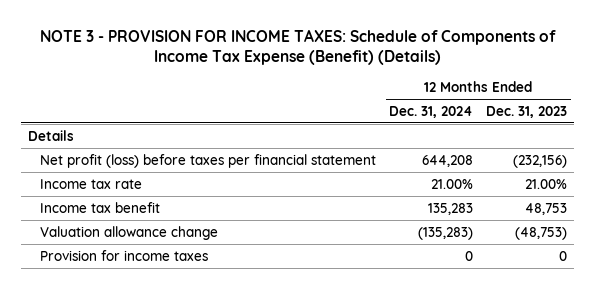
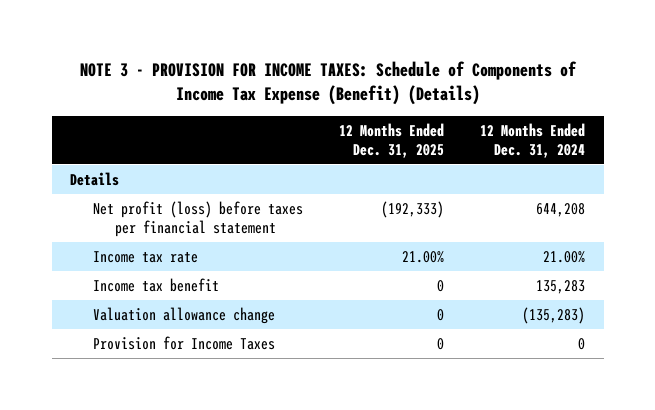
- | 12 Months Ended Dec. 31, 2024 | 12 Months Ended Dec. 31, 2023
+ | 12 Months Ended Dec. 31, 2025 | 12 Months Ended Dec. 31, 2024
- Provision for income taxes | 0 | 0
+ Provision for Income Taxes | 0 | 0

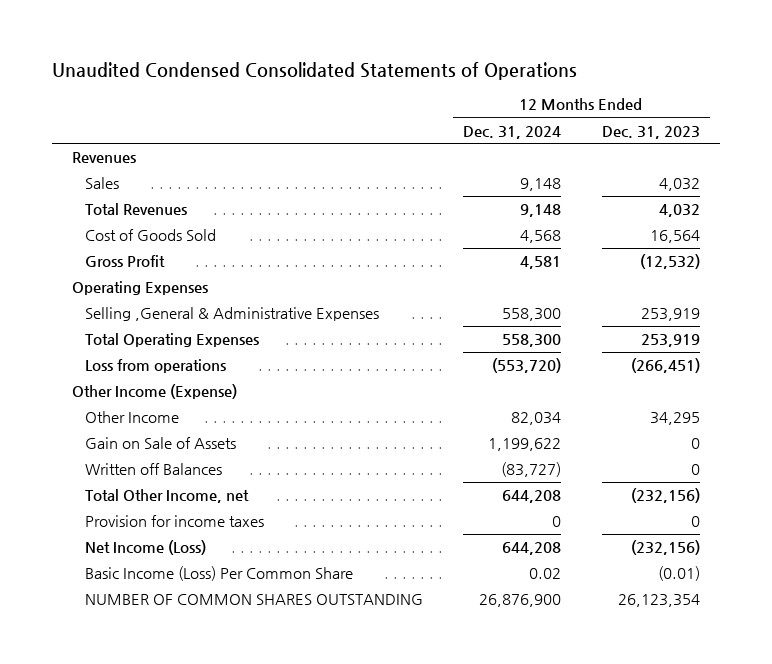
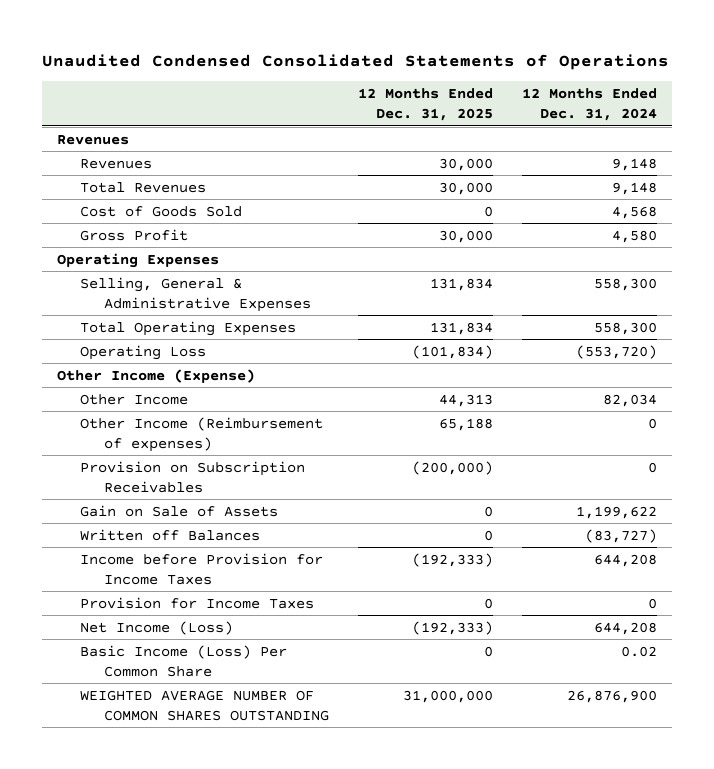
- | 12 Months Ended Dec. 31, 2024 | 12 Months Ended Dec. 31, 2023
+ | 12 Months Ended Dec. 31, 2025 | 12 Months Ended Dec. 31, 2024
- Sales | 9,148 | 4,032
+ Revenues | 30,000 | 9,148
- Gross Profit | 4,581 | (12,532)
+ Gross Profit | 30,000 | 4,580
- Selling ,General & Administrative Expenses | 558,300 | 253,919
+ Selling, General & Administrative Expenses | 131,834 | 558,300
- Loss from operations | (553,720) | (266,451)
+ Operating Loss | (101,834) | (553,720)
+ Other Income (Reimbursement of expenses) | 65,188 | 0
+ Provision on Subscription Receivables | (200,000) | 0
- Total Other Income, net | 644,208 | (232,156)
- Provision for income taxes | 0 | 0
+ Income before Provision for Income Taxes | (192,333) | 644,208
+ Provision for Income Taxes | 0 | 0
- NUMBER OF COMMON SHARES OUTSTANDING | 26,876,900 | 26,123,354
+ WEIGHTED AVERAGE NUMBER OF COMMON SHARES OUTSTANDING | 31,000,000 | 26,876,900

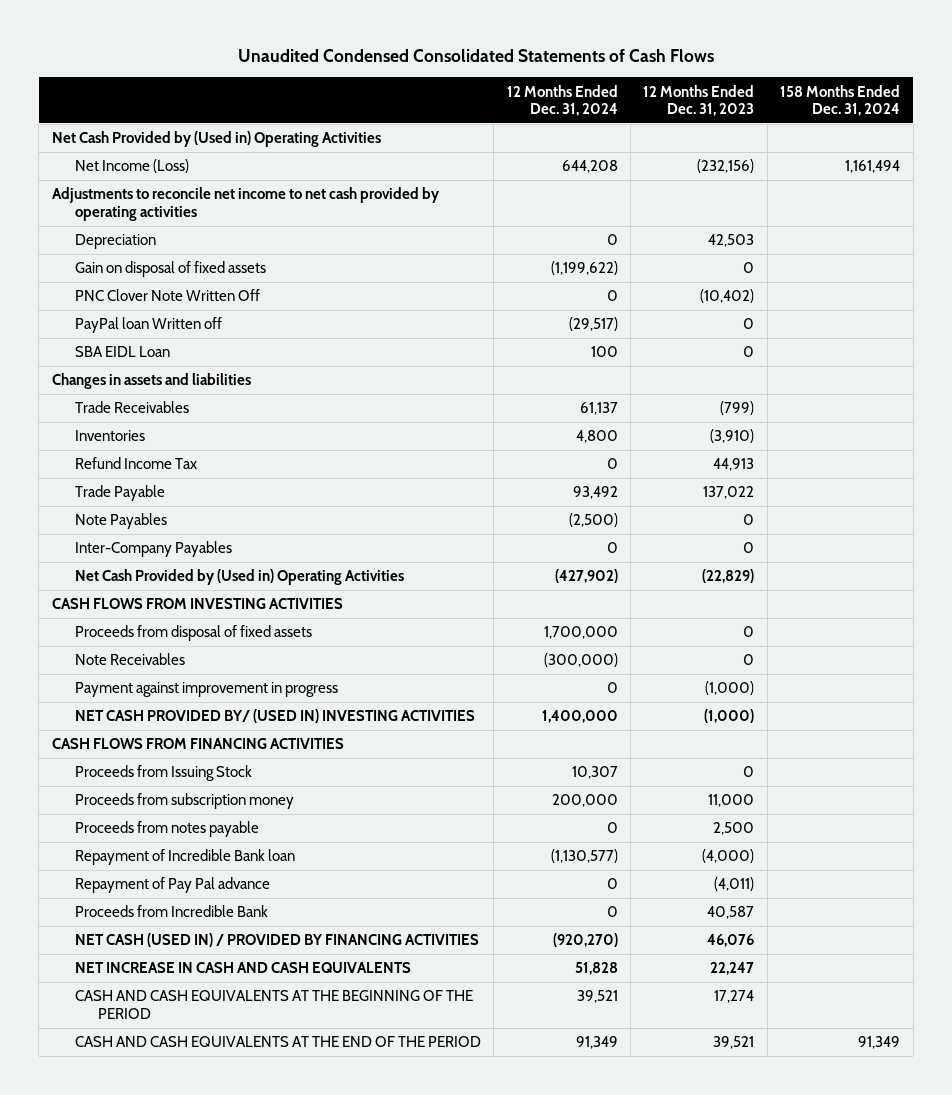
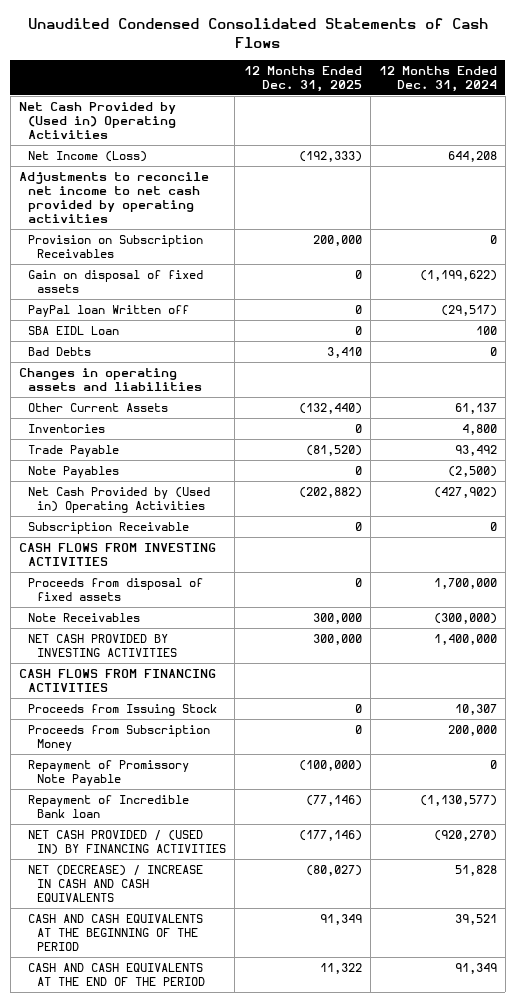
- | 12 Months Ended Dec. 31, 2024 | 12 Months Ended Dec. 31, 2023 | 158 Months Ended Dec. 31, 2024
+ | 12 Months Ended Dec. 31, 2025 | 12 Months Ended Dec. 31, 2024
- Depreciation | 0 | 42,503 |
+ Provision on Subscription Receivables | 200,000 | 0
- PNC Clover Note Written Off | 0 | (10,402) |
- Changes in assets and liabilities
- Trade Receivables | 61,137 | (799) |
+ Bad Debts | 3,410 | 0
+ Changes in operating assets and liabilities
+ Other Current Assets | (132,440) | 61,137
- Refund Income Tax | 0 | 44,913 |
- Inter-Company Payables | 0 | 0 |
+ Subscription Receivable | 0 | 0
- Payment against improvement in progress | 0 | (1,000) |
- NET CASH PROVIDED BY/ (USED IN) INVESTING ACTIVITIES | 1,400,000 | (1,000) |
+ NET CASH PROVIDED BY INVESTING ACTIVITIES | 300,000 | 1,400,000
- Proceeds from subscription money | 200,000 | 11,000 |
- Proceeds from notes payable | 0 | 2,500 |
+ Proceeds from Subscription Money | 0 | 200,000
+ Repayment of Promissory Note Payable | (100,000) | 0
- Repayment of Pay Pal advance | 0 | (4,011) |
- Proceeds from Incredible Bank | 0 | 40,587 |
- NET CASH (USED IN) / PROVIDED BY FINANCING ACTIVITIES | (920,270) | 46,076 |
- NET INCREASE IN CASH AND CASH EQUIVALENTS | 51,828 | 22,247 |
+ NET CASH PROVIDED / (USED IN) BY FINANCING ACTIVITIES | (177,146) | (920,270)
+ NET (DECREASE) / INCREASE IN CASH AND CASH EQUIVALENTS | (80,027) | 51,828

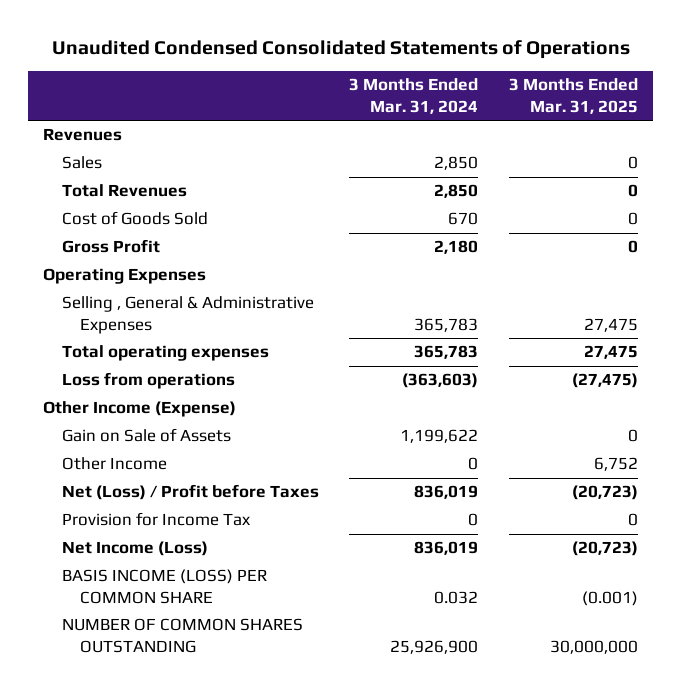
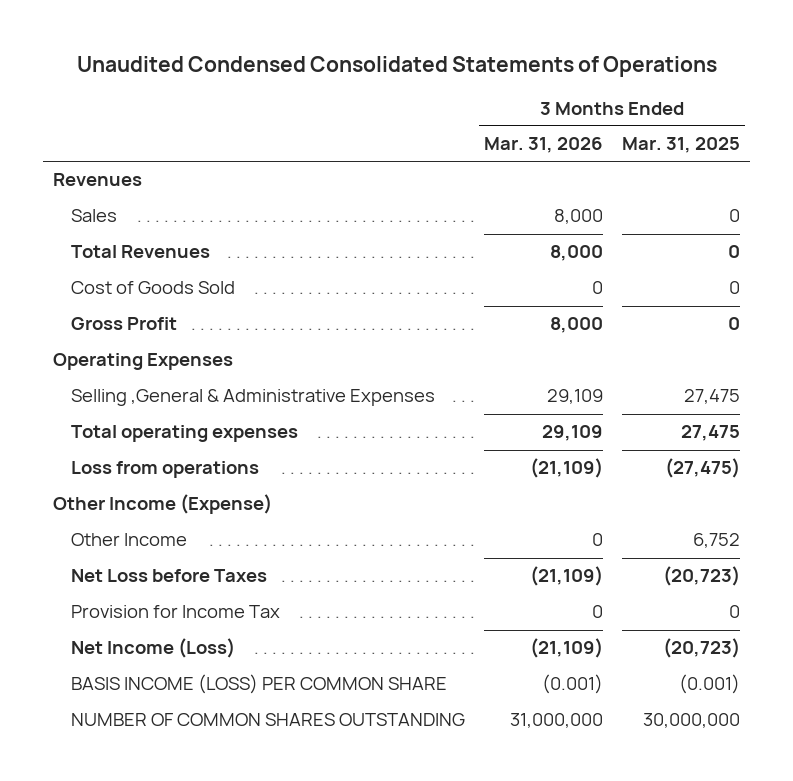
- | 3 Months Ended Mar. 31, 2024 | 3 Months Ended Mar. 31, 2025
+ | 3 Months Ended Mar. 31, 2026 | 3 Months Ended Mar. 31, 2025
- Selling , General & Administrative Expenses | 365,783 | 27,475
+ Selling ,General & Administrative Expenses | 29,109 | 27,475
- Gain on Sale of Assets | 1,199,622 | 0
- Net (Loss) / Profit before Taxes | 836,019 | (20,723)
+ Net Loss before Taxes | (21,109) | (20,723)

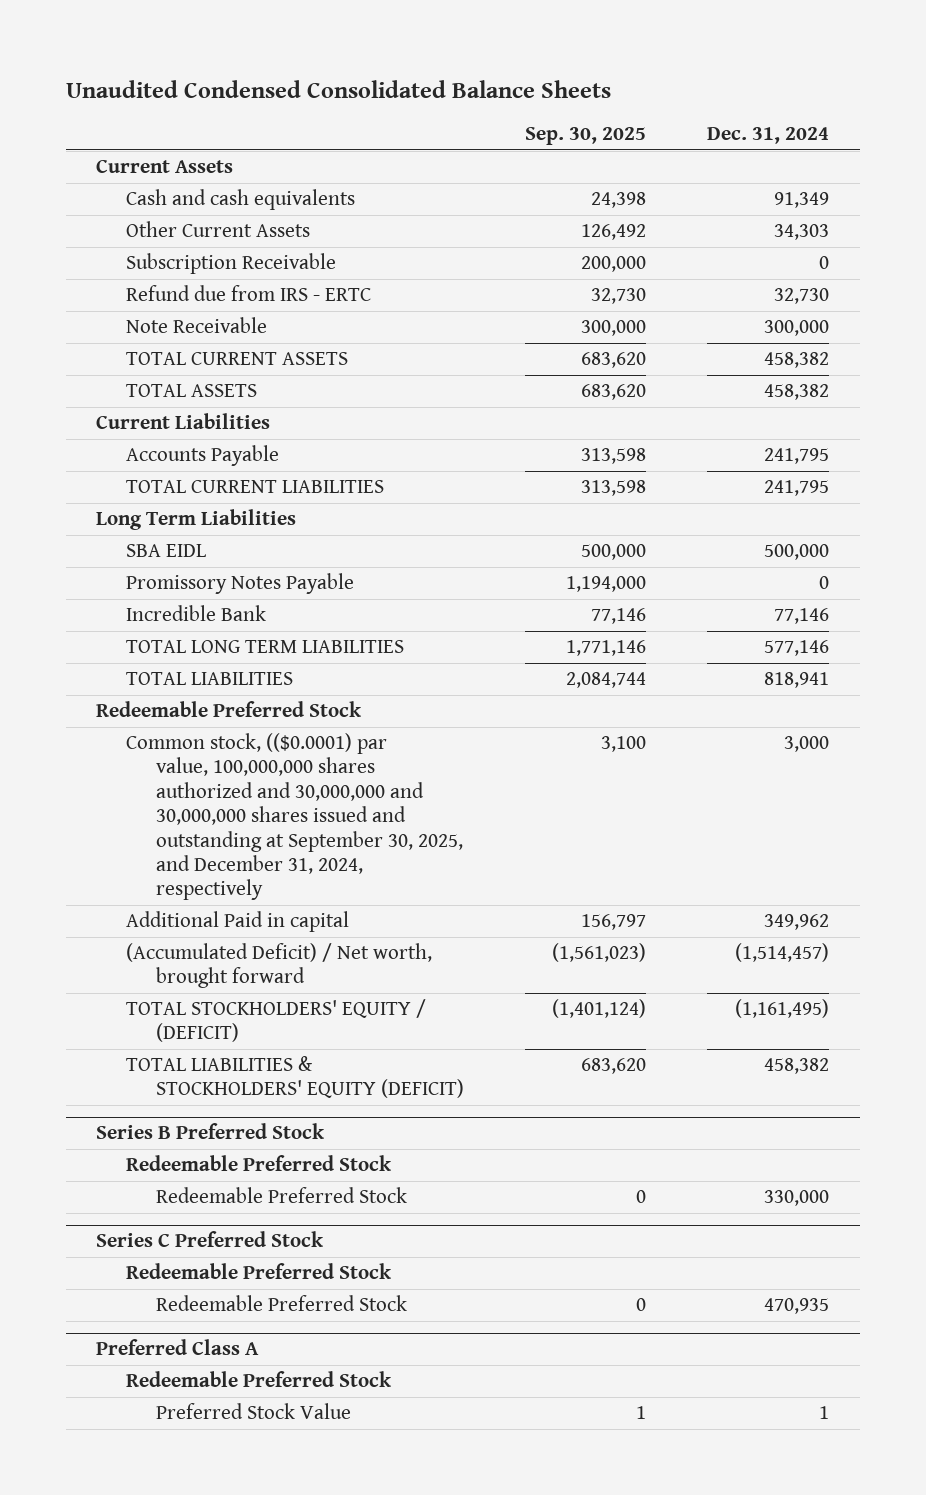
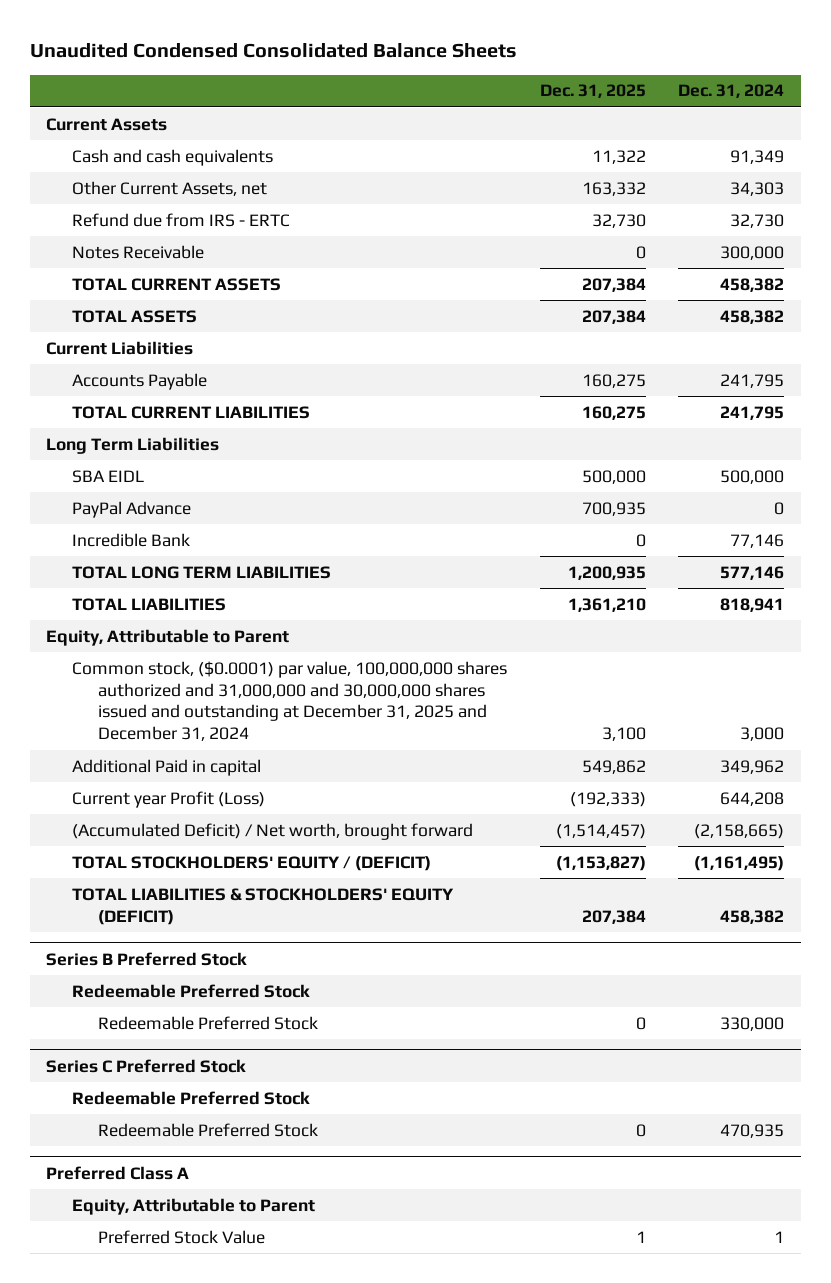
- | Sep. 30, 2025 | Dec. 31, 2024
+ | Dec. 31, 2025 | Dec. 31, 2024
- Other Current Assets | 126,492 | 34,303
- Subscription Receivable | 200,000 | 0
+ Other Current Assets, net | 163,332 | 34,303
- Note Receivable | 300,000 | 300,000
+ Notes Receivable | 0 | 300,000
- Promissory Notes Payable | 1,194,000 | 0
+ PayPal Advance | 700,935 | 0
- Redeemable Preferred Stock
- Common stock, (($0.0001) par value, 100,000,000 shares authorized and 30,000,000 and 30,000,000 shares issued and outstanding at September 30, 2025, and December 31, 2024, respectively | 3,100 | 3,000
+ Equity, Attributable to Parent
+ Common stock, ($0.0001) par value, 100,000,000 shares authorized and 31,000,000 and 30,000,000 shares issued and outstanding at December 31, 2025 and December 31, 2024 | 3,100 | 3,000
- (Accumulated Deficit) / Net worth, brought forward | (1,561,023) | (1,514,457)
+ Current year Profit (Loss) | (192,333) | 644,208
+ (Accumulated Deficit) / Net worth, brought forward | (1,514,457) | (2,158,665)
@ Preferred Class A
- Redeemable Preferred Stock
+ Equity, Attributable to Parent

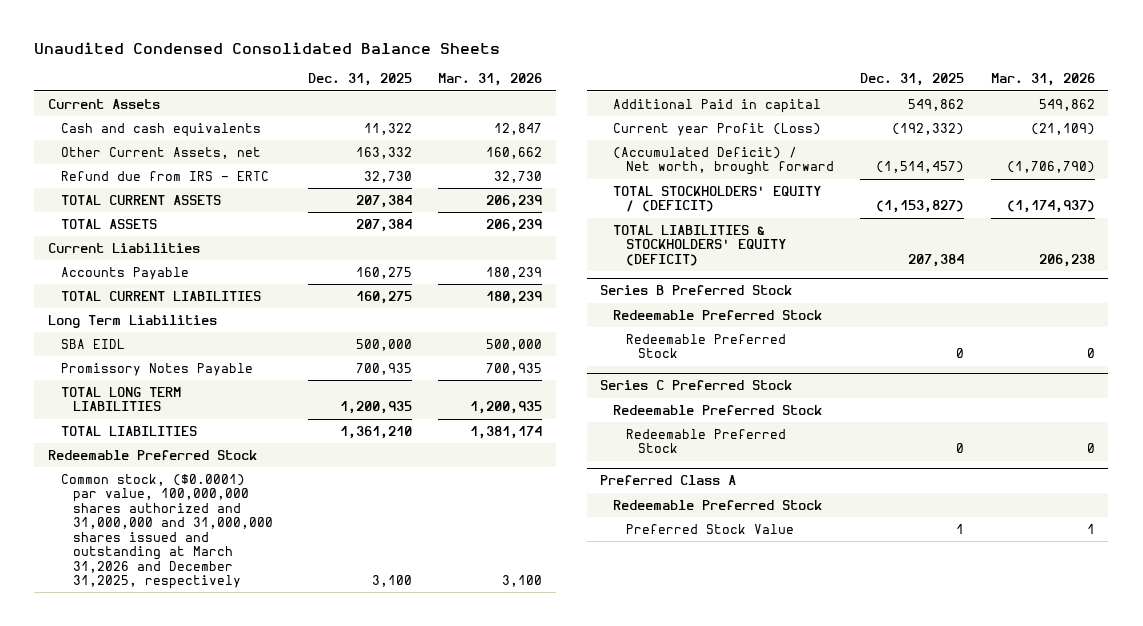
- | Dec. 31, 2025 | Dec. 31, 2024
+ | Dec. 31, 2025 | Mar. 31, 2026
- Notes Receivable | 0 | 300,000
- PayPal Advance | 700,935 | 0
- Incredible Bank | 0 | 77,146
+ Promissory Notes Payable | 700,935 | 700,935
- Equity, Attributable to Parent
- Common stock, ($0.0001) par value, 100,000,000 shares authorized and 31,000,000 and 30,000,000 shares issued and outstanding at December 31, 2025 and December 31, 2024 | 3,100 | 3,000
+ Redeemable Preferred Stock
+ Common stock, ($0.0001) par value, 100,000,000 shares authorized and 31,000,000 and 31,000,000 shares issued and outstanding at March 31,2026 and December 31,2025, respectively | 3,100 | 3,100
- Current year Profit (Loss) | (192,333) | 644,208
+ Current year Profit (Loss) | (192,332) | (21,109)
@ Preferred Class A
- Equity, Attributable to Parent
+ Redeemable Preferred Stock

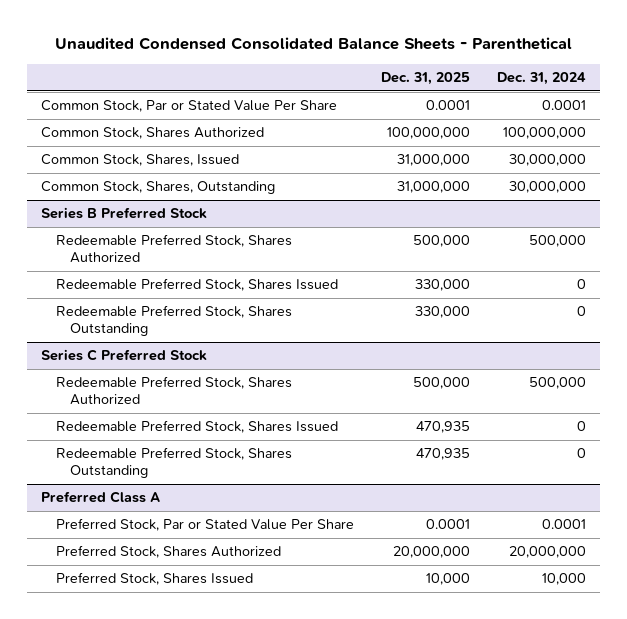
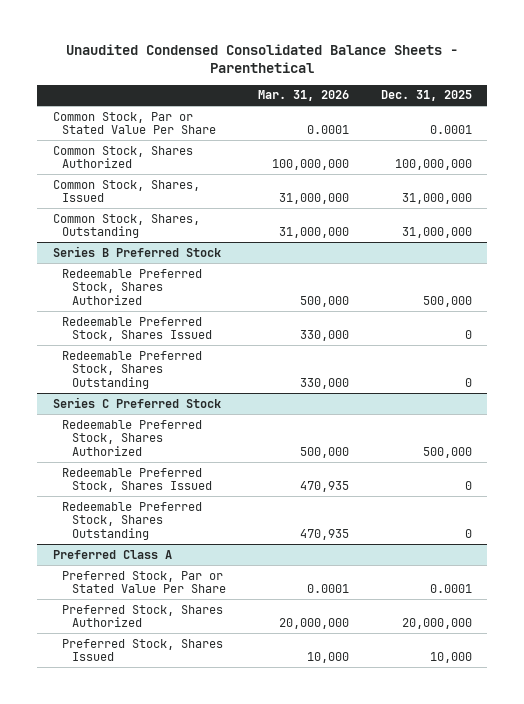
- | Dec. 31, 2025 | Dec. 31, 2024
+ | Mar. 31, 2026 | Dec. 31, 2025
@ Series B Preferred Stock
- Redeemable Preferred Stock, Shares Issued | 330,000 | 0
- Redeemable Preferred Stock, Shares Outstanding | 330,000 | 0
+ Redeemable Preferred Stock, Shares Issued | 330,000 | 0
+ Redeemable Preferred Stock, Shares Outstanding | 330,000 | 0
@ Series C Preferred Stock
- Redeemable Preferred Stock, Shares Issued | 470,935 | 0
- Redeemable Preferred Stock, Shares Outstanding | 470,935 | 0
+ Redeemable Preferred Stock, Shares Issued | 470,935 | 0
+ Redeemable Preferred Stock, Shares Outstanding | 470,935 | 0

